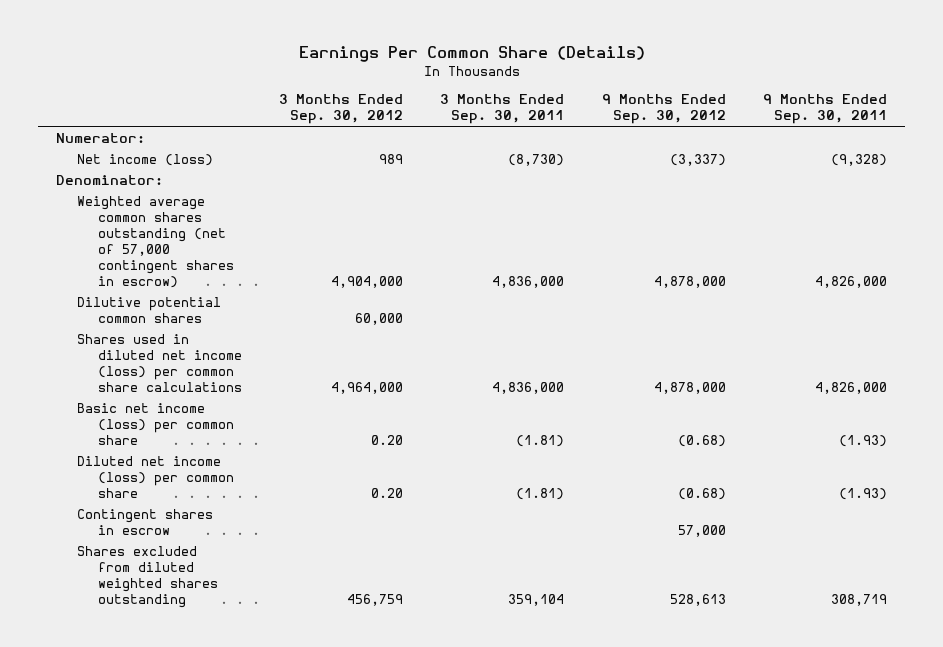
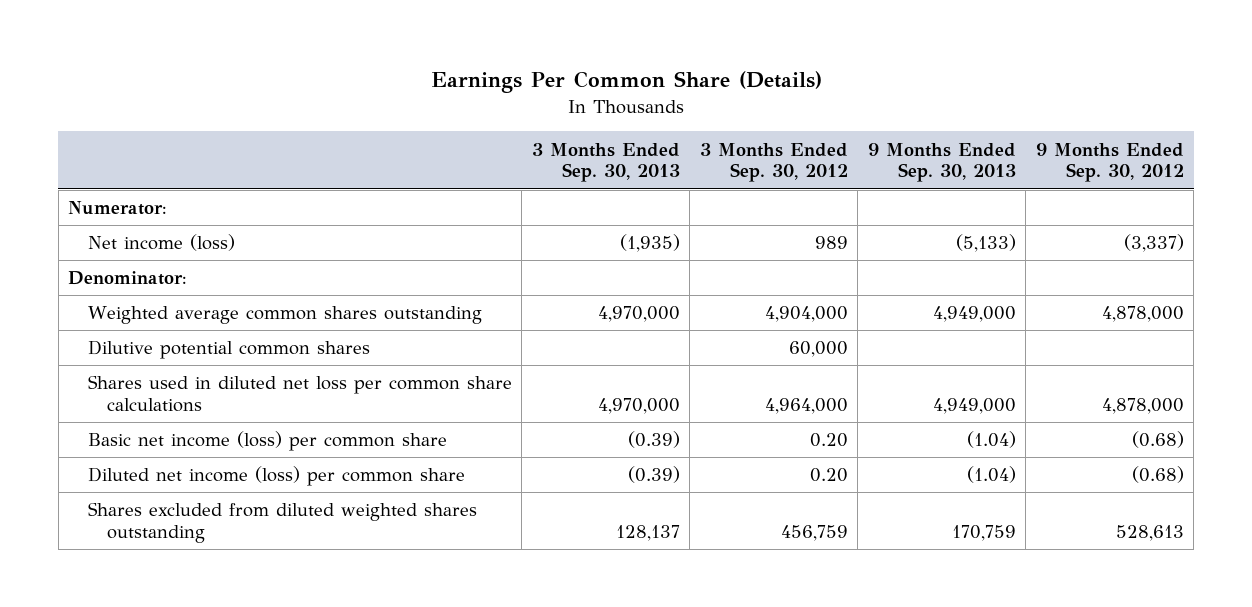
- | 3 Months Ended Sep. 30, 2012 | 3 Months Ended Sep. 30, 2011 | 9 Months Ended Sep. 30, 2012 | 9 Months Ended Sep. 30, 2011
+ | 3 Months Ended Sep. 30, 2013 | 3 Months Ended Sep. 30, 2012 | 9 Months Ended Sep. 30, 2013 | 9 Months Ended Sep. 30, 2012
- Weighted average common shares outstanding (net of 57,000 contingent shares in escrow) | 4,904,000 | 4,836,000 | 4,878,000 | 4,826,000
+ Weighted average common shares outstanding | 4,970,000 | 4,904,000 | 4,949,000 | 4,878,000
- Shares used in diluted net income (loss) per common share calculations | 4,964,000 | 4,836,000 | 4,878,000 | 4,826,000
+ Shares used in diluted net loss per common share calculations | 4,970,000 | 4,964,000 | 4,949,000 | 4,878,000
- Contingent shares in escrow | | | 57,000 |

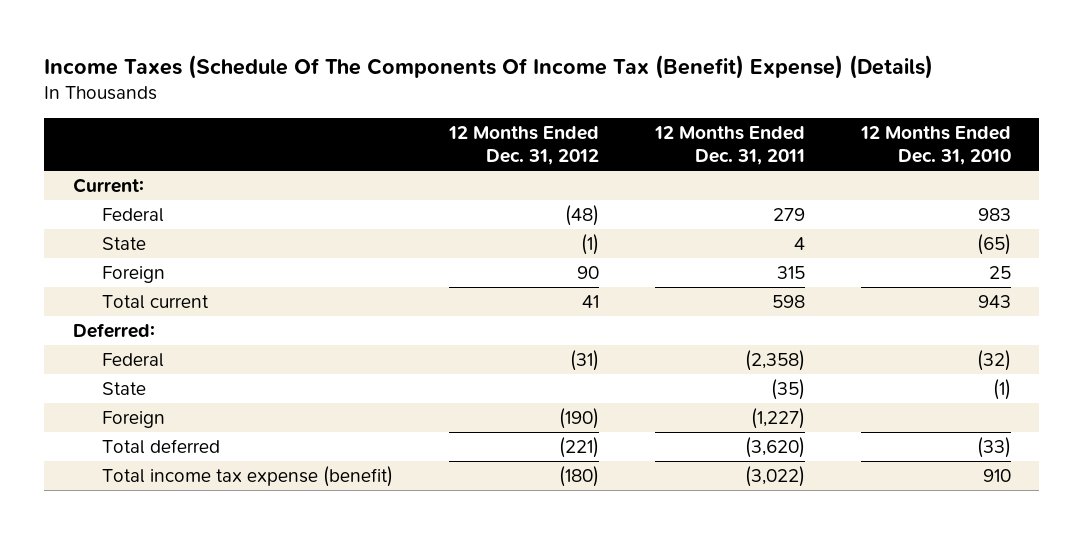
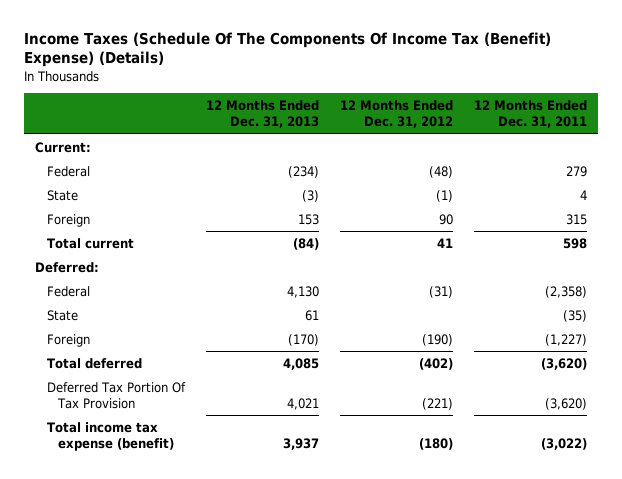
- | 12 Months Ended Dec. 31, 2012 | 12 Months Ended Dec. 31, 2011 | 12 Months Ended Dec. 31, 2010
+ | 12 Months Ended Dec. 31, 2013 | 12 Months Ended Dec. 31, 2012 | 12 Months Ended Dec. 31, 2011
- Total deferred | (221) | (3,620) | (33)
+ Total deferred | 4,085 | (402) | (3,620)
+ Deferred Tax Portion Of Tax Provision | 4,021 | (221) | (3,620)

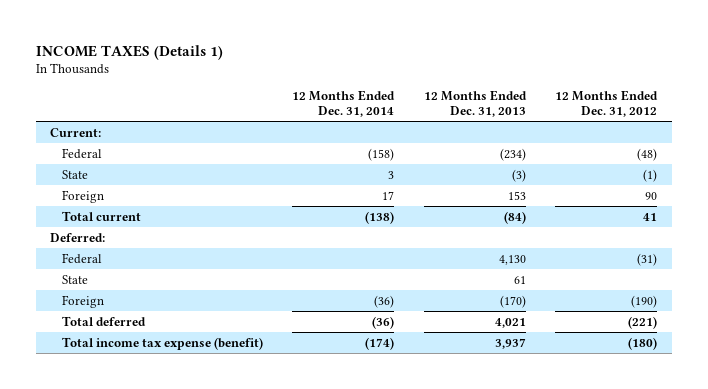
- Income Taxes (Schedule Of The Components Of Income Tax (Benefit) Expense) (Details)
+ INCOME TAXES (Details 1)
- | 12 Months Ended Dec. 31, 2013 | 12 Months Ended Dec. 31, 2012 | 12 Months Ended Dec. 31, 2011
+ | 12 Months Ended Dec. 31, 2014 | 12 Months Ended Dec. 31, 2013 | 12 Months Ended Dec. 31, 2012
- Total deferred | 4,085 | (402) | (3,620)
- Deferred Tax Portion Of Tax Provision | 4,021 | (221) | (3,620)
+ Total deferred | (36) | 4,021 | (221)

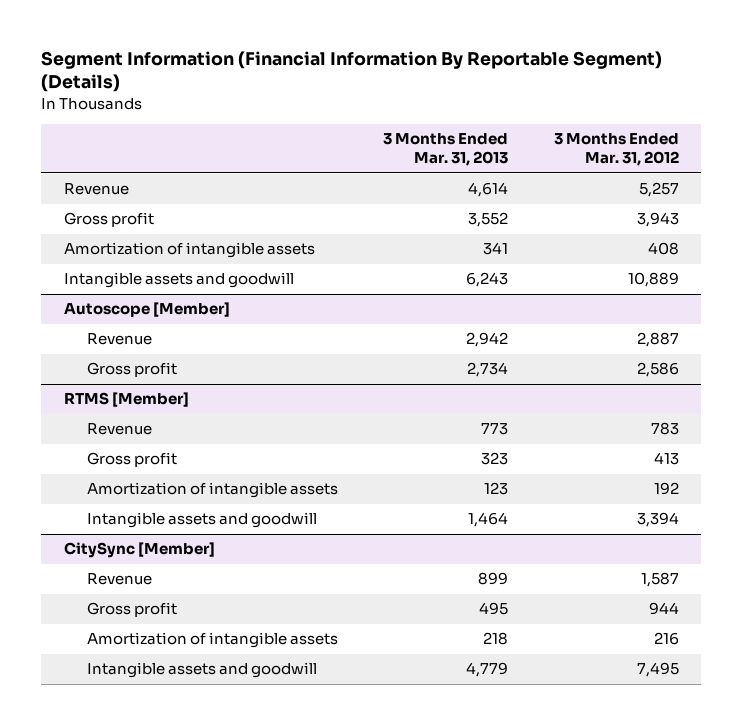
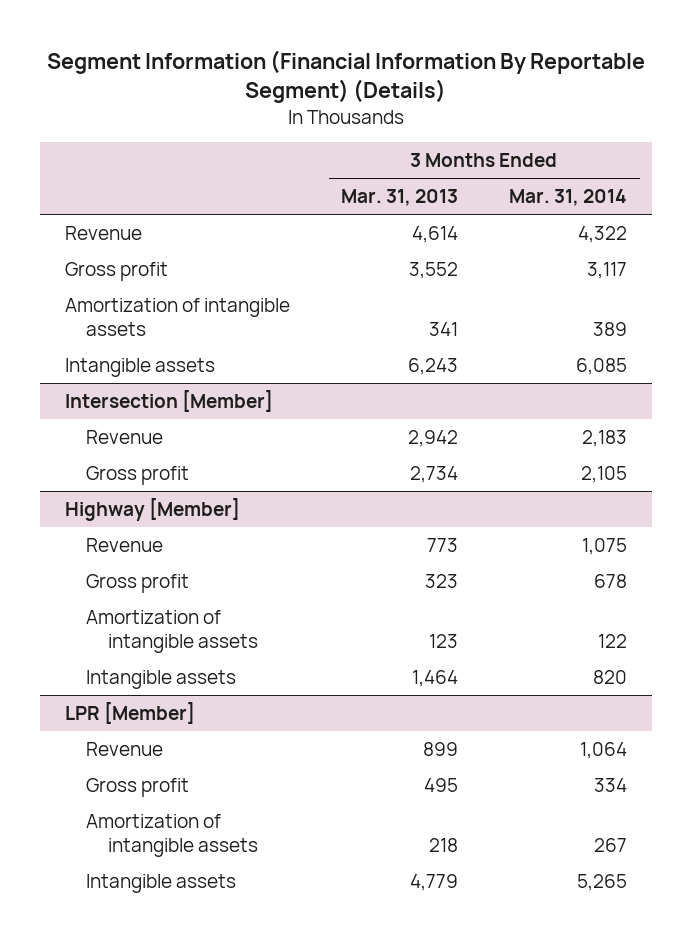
- | 3 Months Ended Mar. 31, 2013 | 3 Months Ended Mar. 31, 2012
+ | 3 Months Ended Mar. 31, 2013 | 3 Months Ended Mar. 31, 2014
- Intangible assets and goodwill | 6,243 | 10,889
- Autoscope [Member]
+ Intangible assets | 6,243 | 6,085
+ Intersection [Member]
- RTMS [Member]
+ Highway [Member]
- Intangible assets and goodwill | 1,464 | 3,394
- CitySync [Member]
+ Intangible assets | 1,464 | 820
+ LPR [Member]
- Intangible assets and goodwill | 4,779 | 7,495
+ Intangible assets | 4,779 | 5,265

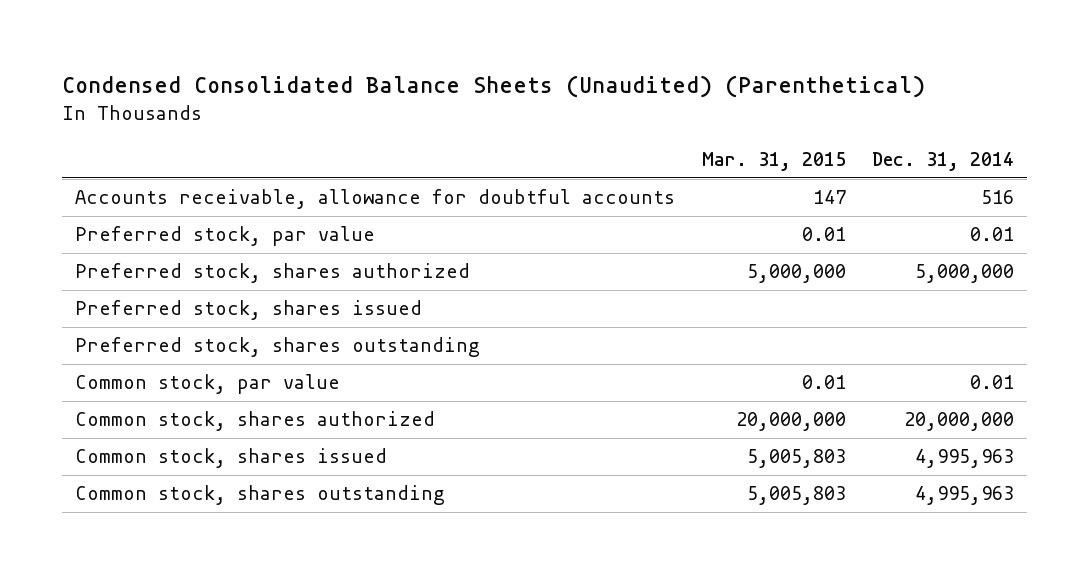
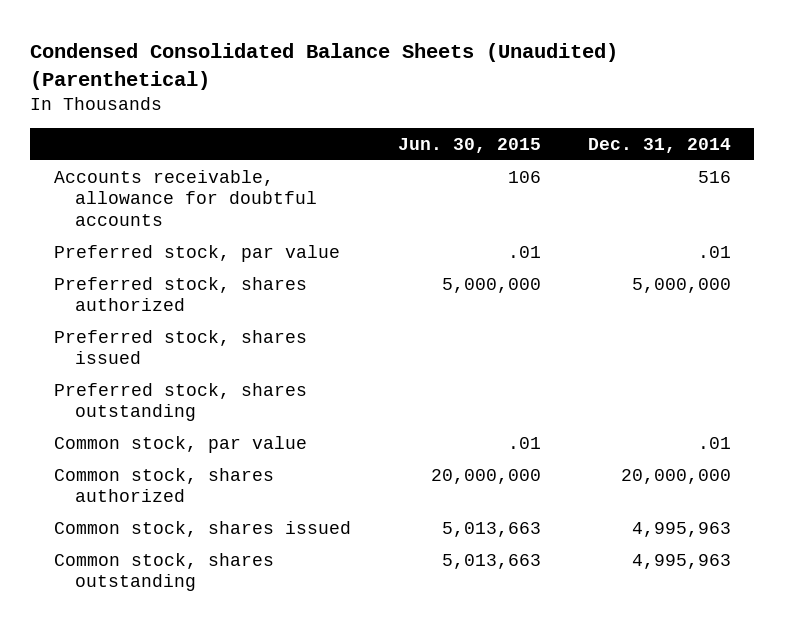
- | Mar. 31, 2015 | Dec. 31, 2014
+ | Jun. 30, 2015 | Dec. 31, 2014
- Preferred stock, par value | 0.01 | 0.01
+ Preferred stock, par value | .01 | .01
- Common stock, par value | 0.01 | 0.01
+ Common stock, par value | .01 | .01

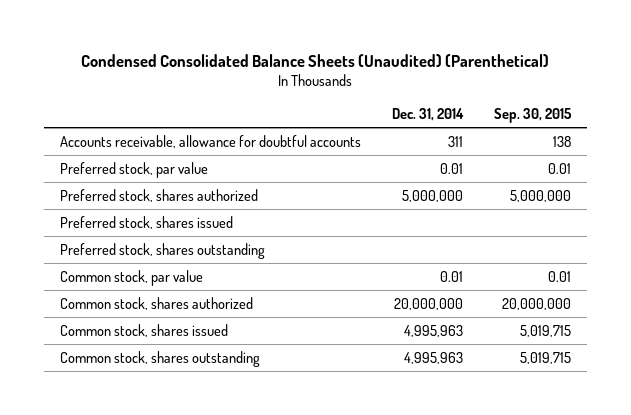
- | Jun. 30, 2015 | Dec. 31, 2014
+ | Dec. 31, 2014 | Sep. 30, 2015
- Accounts receivable, allowance for doubtful accounts | 106 | 516
- Preferred stock, par value | .01 | .01
+ Accounts receivable, allowance for doubtful accounts | 311 | 138
+ Preferred stock, par value | 0.01 | 0.01
- Common stock, par value | .01 | .01
+ Common stock, par value | 0.01 | 0.01

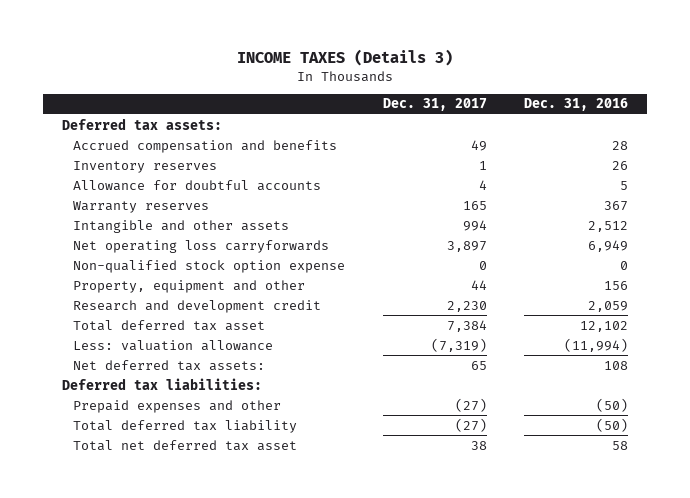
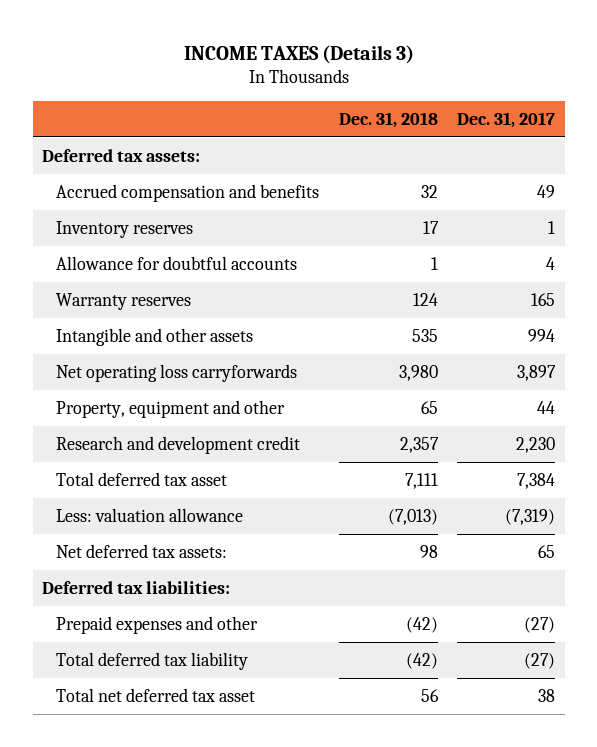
- | Dec. 31, 2017 | Dec. 31, 2016
+ | Dec. 31, 2018 | Dec. 31, 2017
- Non-qualified stock option expense | 0 | 0

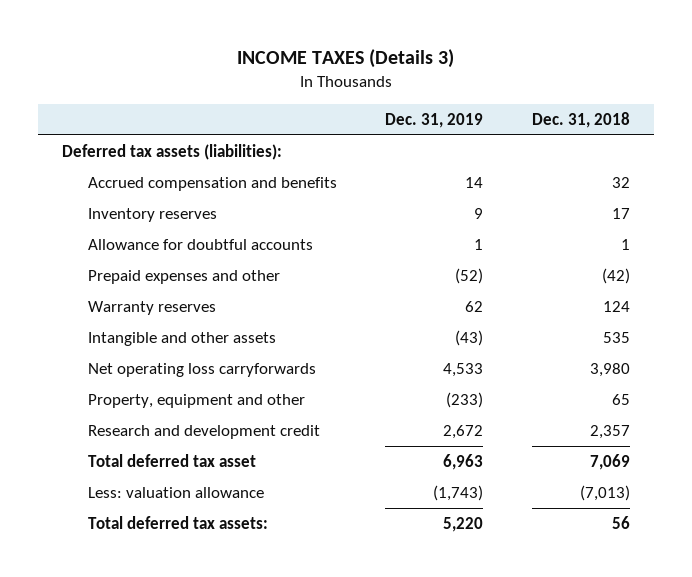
- | Dec. 31, 2018 | Dec. 31, 2017
+ | Dec. 31, 2019 | Dec. 31, 2018
- Deferred tax assets:
+ Deferred tax assets (liabilities):
moved up: Prepaid expenses and other | (52) | (42)
- Total deferred tax asset | 7,111 | 7,384
+ Total deferred tax asset | 6,963 | 7,069
- Net deferred tax assets: | 98 | 65
- Deferred tax liabilities:
- Total deferred tax liability | (42) | (27)
- Total net deferred tax asset | 56 | 38
+ Total deferred tax assets: | 5,220 | 56

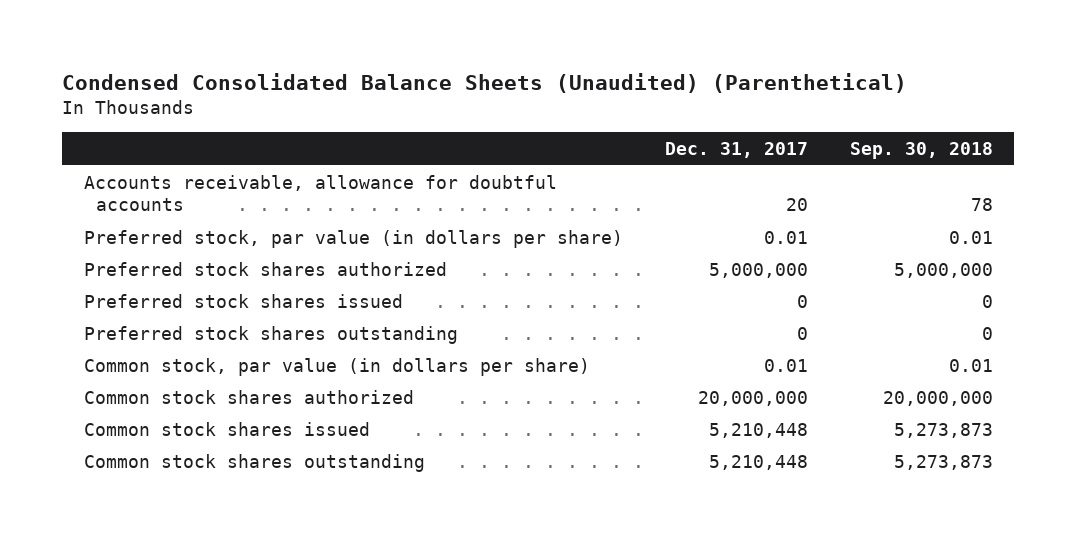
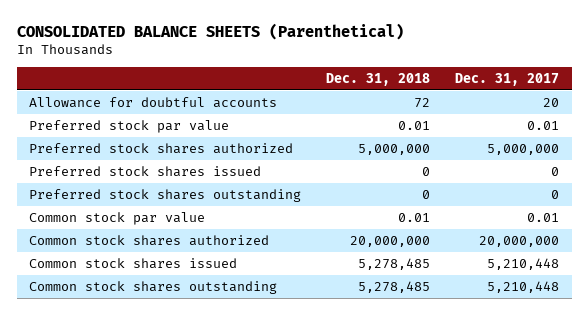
- Condensed Consolidated Balance Sheets (Unaudited) (Parenthetical)
+ CONSOLIDATED BALANCE SHEETS (Parenthetical)
- | Dec. 31, 2017 | Sep. 30, 2018
+ | Dec. 31, 2018 | Dec. 31, 2017
- Accounts receivable, allowance for doubtful accounts | 20 | 78
- Preferred stock, par value (in dollars per share) | 0.01 | 0.01
+ Allowance for doubtful accounts | 72 | 20
+ Preferred stock par value | 0.01 | 0.01
- Common stock, par value (in dollars per share) | 0.01 | 0.01
+ Common stock par value | 0.01 | 0.01

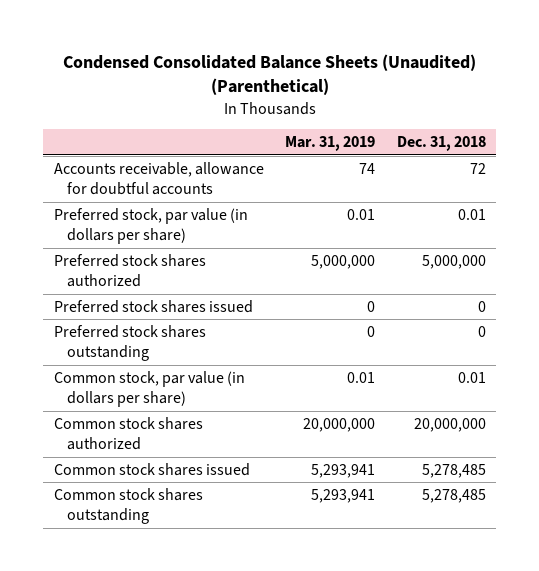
- CONSOLIDATED BALANCE SHEETS (Parenthetical)
+ Condensed Consolidated Balance Sheets (Unaudited) (Parenthetical)
- | Dec. 31, 2018 | Dec. 31, 2017
+ | Mar. 31, 2019 | Dec. 31, 2018
- Allowance for doubtful accounts | 72 | 20
- Preferred stock par value | 0.01 | 0.01
+ Accounts receivable, allowance for doubtful accounts | 74 | 72
+ Preferred stock, par value (in dollars per share) | 0.01 | 0.01
- Common stock par value | 0.01 | 0.01
+ Common stock, par value (in dollars per share) | 0.01 | 0.01

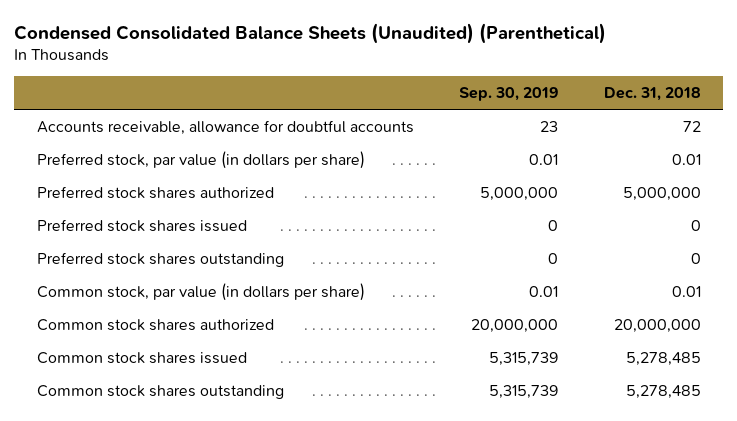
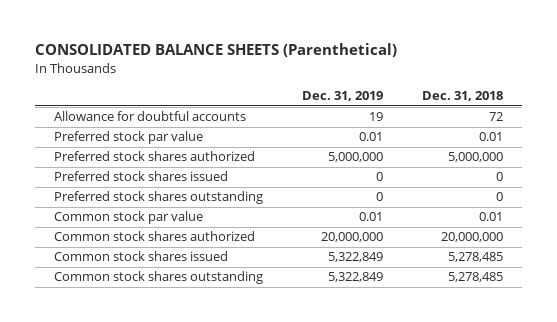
- Condensed Consolidated Balance Sheets (Unaudited) (Parenthetical)
+ CONSOLIDATED BALANCE SHEETS (Parenthetical)
- | Sep. 30, 2019 | Dec. 31, 2018
+ | Dec. 31, 2019 | Dec. 31, 2018
- Accounts receivable, allowance for doubtful accounts | 23 | 72
- Preferred stock, par value (in dollars per share) | 0.01 | 0.01
+ Allowance for doubtful accounts | 19 | 72
+ Preferred stock par value | 0.01 | 0.01
- Common stock, par value (in dollars per share) | 0.01 | 0.01
+ Common stock par value | 0.01 | 0.01

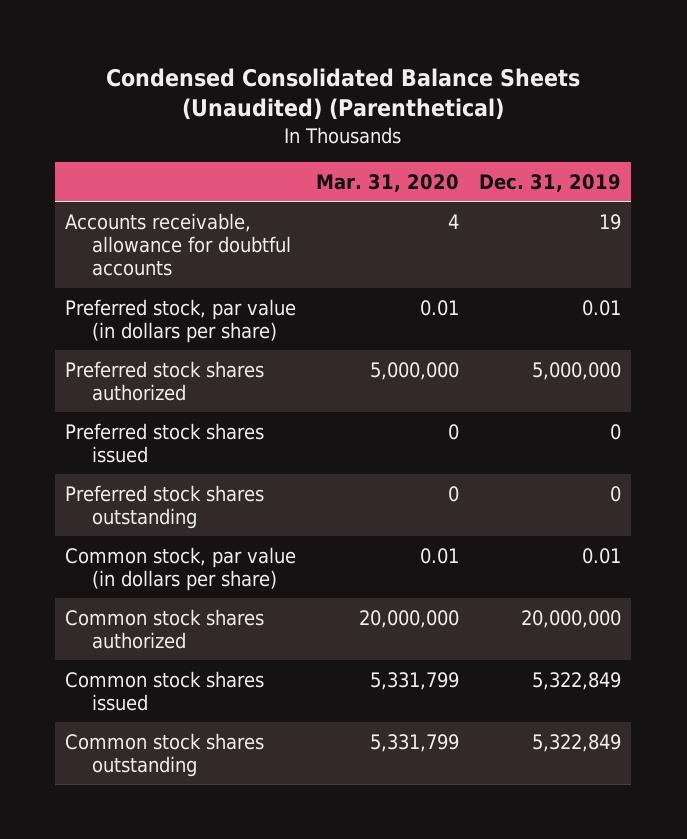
- CONSOLIDATED BALANCE SHEETS (Parenthetical)
+ Condensed Consolidated Balance Sheets (Unaudited) (Parenthetical)
- | Dec. 31, 2019 | Dec. 31, 2018
+ | Mar. 31, 2020 | Dec. 31, 2019
- Allowance for doubtful accounts | 19 | 72
- Preferred stock par value | 0.01 | 0.01
+ Accounts receivable, allowance for doubtful accounts | 4 | 19
+ Preferred stock, par value (in dollars per share) | 0.01 | 0.01
- Common stock par value | 0.01 | 0.01
+ Common stock, par value (in dollars per share) | 0.01 | 0.01

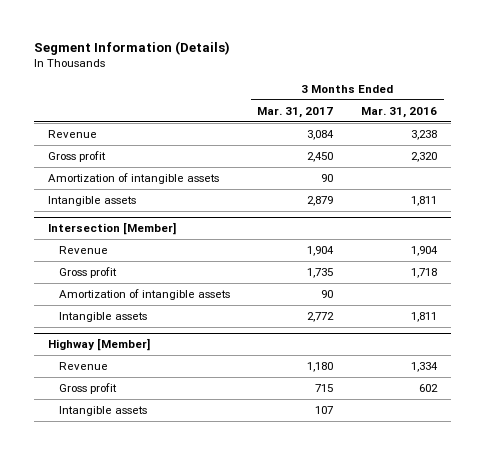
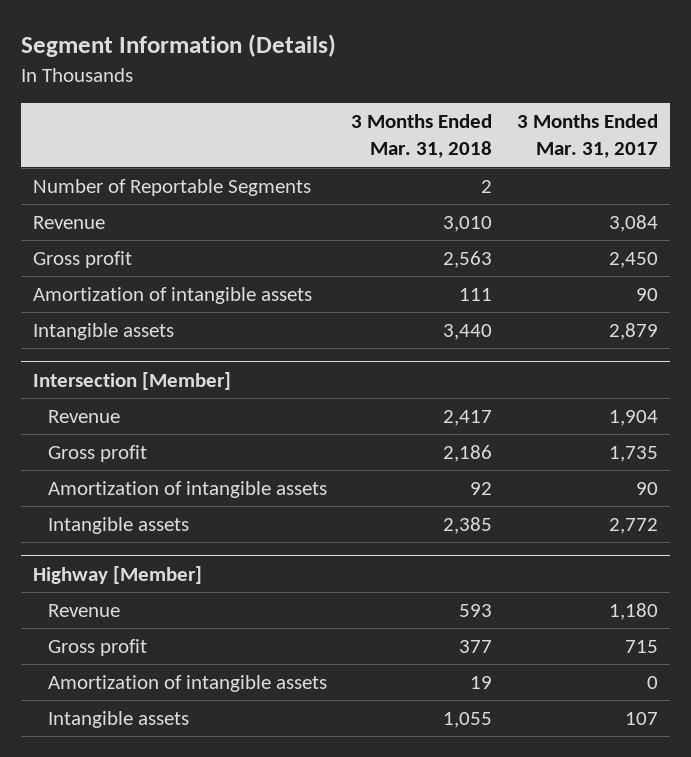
- | 3 Months Ended Mar. 31, 2017 | 3 Months Ended Mar. 31, 2016
+ | 3 Months Ended Mar. 31, 2018 | 3 Months Ended Mar. 31, 2017
+ Number of Reportable Segments | 2 |
@ Highway [Member]
+ Amortization of intangible assets | 19 | 0

